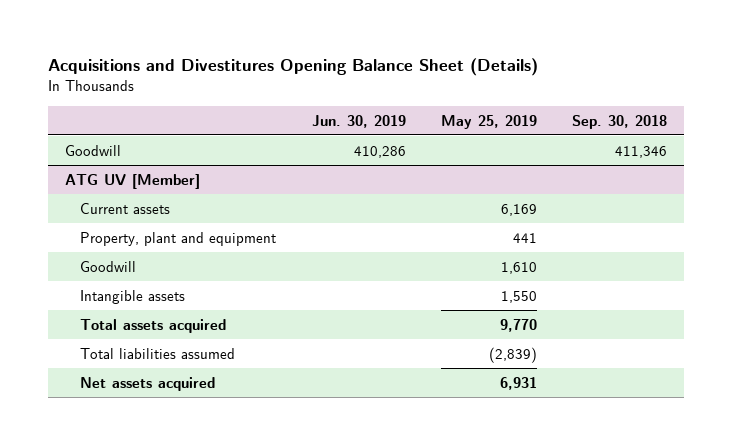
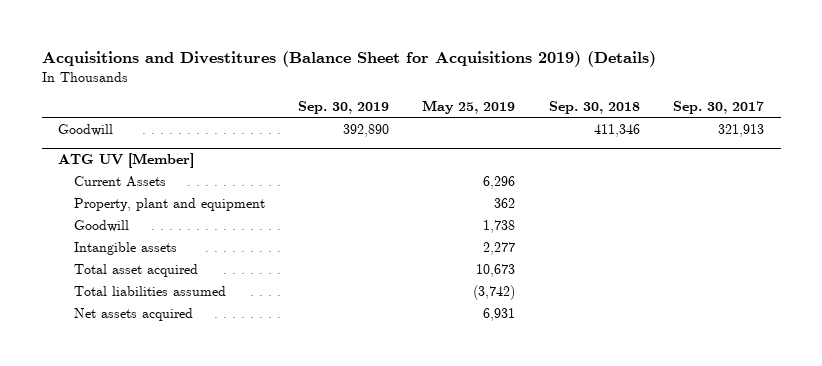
- Acquisitions and Divestitures Opening Balance Sheet (Details)
+ Acquisitions and Divestitures (Balance Sheet for Acquisitions 2019) (Details)
- | Jun. 30, 2019 | May 25, 2019 | Sep. 30, 2018
+ | Sep. 30, 2019 | May 25, 2019 | Sep. 30, 2018 | Sep. 30, 2017
@ ATG UV [Member]
- Current assets | | 6,169 |
- Property, plant and equipment | | 441 |
- Goodwill | | 1,610 |
- Intangible assets | | 1,550 |
- Total assets acquired | | 9,770 |
- Total liabilities assumed | | (2,839) |
+ Current Assets | | 6,296 | |
+ Property, plant and equipment | | 362 | |
+ Goodwill | | 1,738 | |
+ Intangible assets | | 2,277 | |
+ Total asset acquired | | 10,673 | |
+ Total liabilities assumed | | (3,742) | |

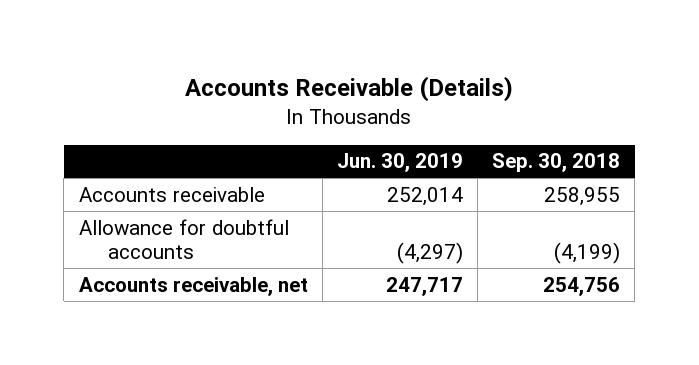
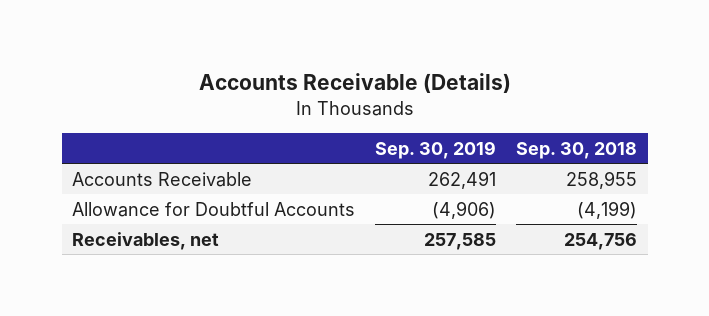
- | Jun. 30, 2019 | Sep. 30, 2018
+ | Sep. 30, 2019 | Sep. 30, 2018
- Accounts receivable | 252,014 | 258,955
- Allowance for doubtful accounts | (4,297) | (4,199)
- Accounts receivable, net | 247,717 | 254,756
+ Accounts Receivable | 262,491 | 258,955
+ Allowance for Doubtful Accounts | (4,906) | (4,199)
+ Receivables, net | 257,585 | 254,756

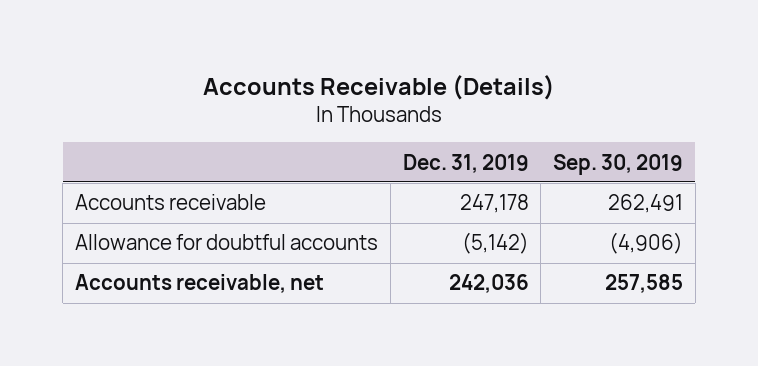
- | Sep. 30, 2019 | Sep. 30, 2018
+ | Dec. 31, 2019 | Sep. 30, 2019
- Accounts Receivable | 262,491 | 258,955
- Allowance for Doubtful Accounts | (4,906) | (4,199)
- Receivables, net | 257,585 | 254,756
+ Accounts receivable | 247,178 | 262,491
+ Allowance for doubtful accounts | (5,142) | (4,906)
+ Accounts receivable, net | 242,036 | 257,585

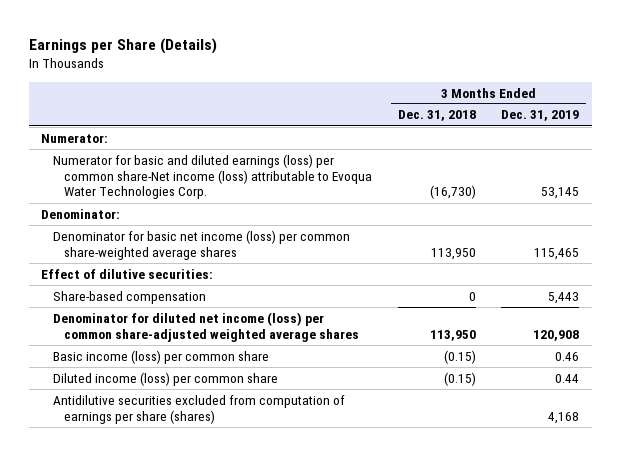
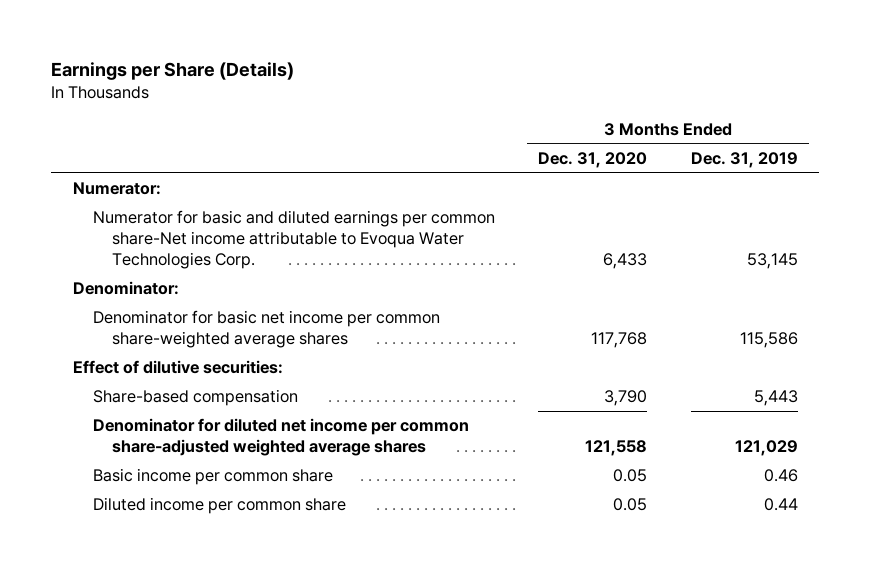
- | 3 Months Ended Dec. 31, 2018 | 3 Months Ended Dec. 31, 2019
+ | 3 Months Ended Dec. 31, 2020 | 3 Months Ended Dec. 31, 2019
- Numerator for basic and diluted earnings (loss) per common share-Net income (loss) attributable to Evoqua Water Technologies Corp. | (16,730) | 53,145
+ Numerator for basic and diluted earnings per common share-Net income attributable to Evoqua Water Technologies Corp. | 6,433 | 53,145
- Denominator for basic net income (loss) per common share-weighted average shares | 113,950 | 115,465
+ Denominator for basic net income per common share-weighted average shares | 117,768 | 115,586
- Denominator for diluted net income (loss) per common share-adjusted weighted average shares | 113,950 | 120,908
- Basic income (loss) per common share | (0.15) | 0.46
- Diluted income (loss) per common share | (0.15) | 0.44
- Antidilutive securities excluded from computation of earnings per share (shares) | | 4,168
+ Denominator for diluted net income per common share-adjusted weighted average shares | 121,558 | 121,029
+ Basic income per common share | 0.05 | 0.46
+ Diluted income per common share | 0.05 | 0.44

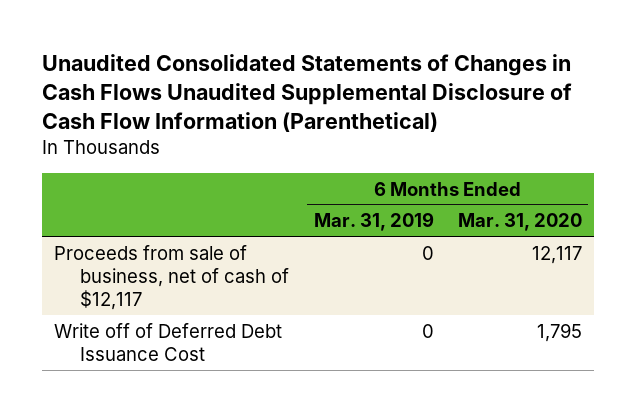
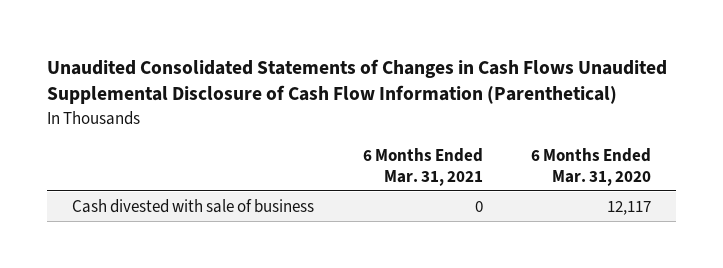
- | 6 Months Ended Mar. 31, 2019 | 6 Months Ended Mar. 31, 2020
+ | 6 Months Ended Mar. 31, 2021 | 6 Months Ended Mar. 31, 2020
- Proceeds from sale of business, net of cash of $12,117 | 0 | 12,117
- Write off of Deferred Debt Issuance Cost | 0 | 1,795
+ Cash divested with sale of business | 0 | 12,117

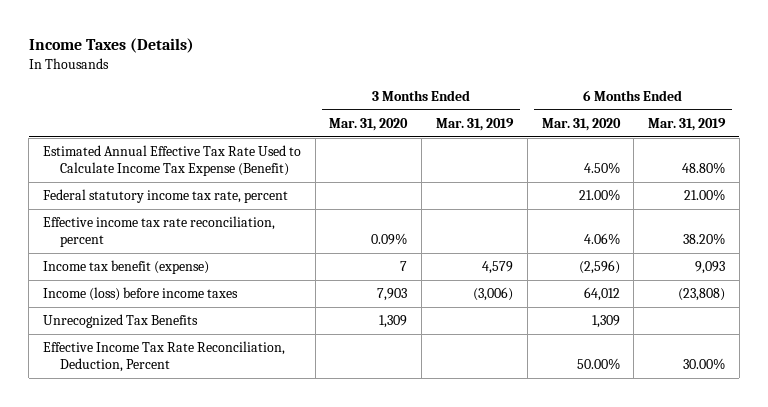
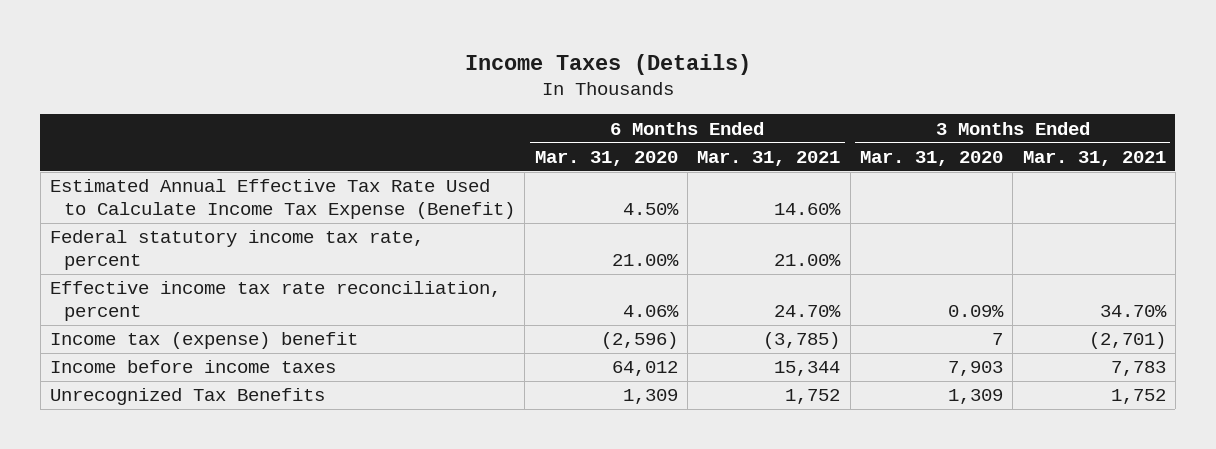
- | 3 Months Ended Mar. 31, 2020 | 3 Months Ended Mar. 31, 2019 | 6 Months Ended Mar. 31, 2020 | 6 Months Ended Mar. 31, 2019
+ | 6 Months Ended Mar. 31, 2020 | 6 Months Ended Mar. 31, 2021 | 3 Months Ended Mar. 31, 2020 | 3 Months Ended Mar. 31, 2021
- Income tax benefit (expense) | 7 | 4,579 | (2,596) | 9,093
- Income (loss) before income taxes | 7,903 | (3,006) | 64,012 | (23,808)
+ Income tax (expense) benefit | (2,596) | (3,785) | 7 | (2,701)
+ Income before income taxes | 64,012 | 15,344 | 7,903 | 7,783
- Effective Income Tax Rate Reconciliation, Deduction, Percent | | | 50.00% | 30.00%

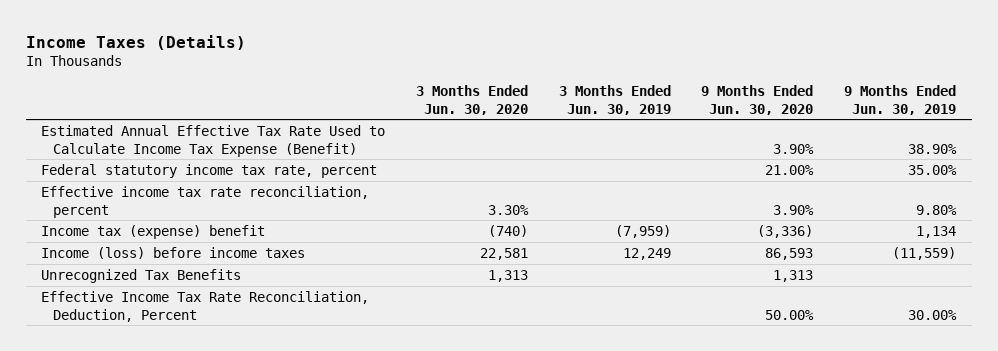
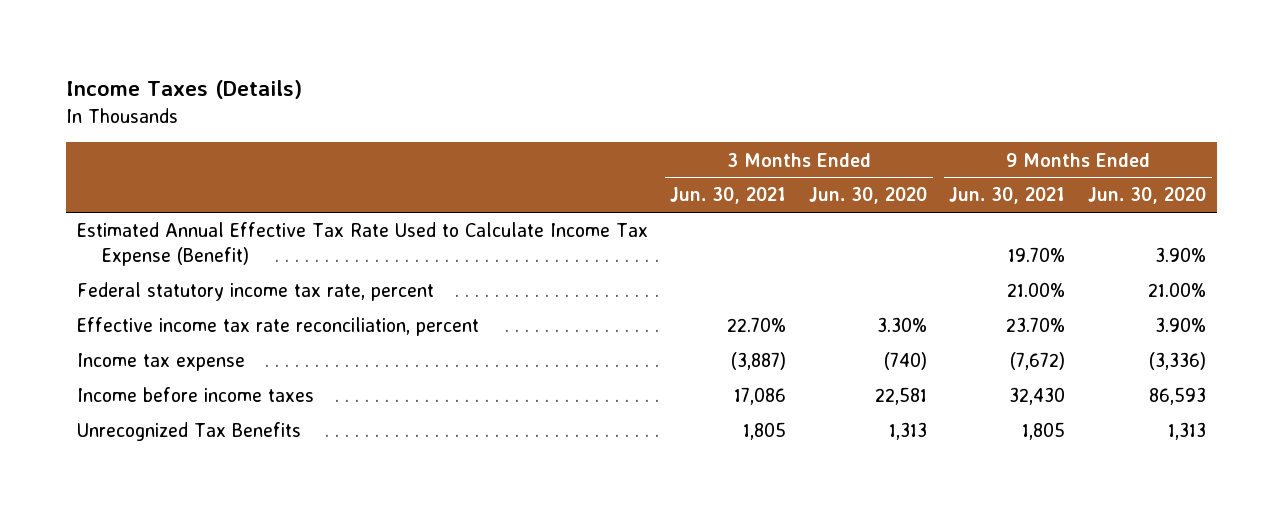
- | 3 Months Ended Jun. 30, 2020 | 3 Months Ended Jun. 30, 2019 | 9 Months Ended Jun. 30, 2020 | 9 Months Ended Jun. 30, 2019
+ | 3 Months Ended Jun. 30, 2021 | 3 Months Ended Jun. 30, 2020 | 9 Months Ended Jun. 30, 2021 | 9 Months Ended Jun. 30, 2020
- Income tax (expense) benefit | (740) | (7,959) | (3,336) | 1,134
- Income (loss) before income taxes | 22,581 | 12,249 | 86,593 | (11,559)
+ Income tax expense | (3,887) | (740) | (7,672) | (3,336)
+ Income before income taxes | 17,086 | 22,581 | 32,430 | 86,593
- Effective Income Tax Rate Reconciliation, Deduction, Percent | | | 50.00% | 30.00%

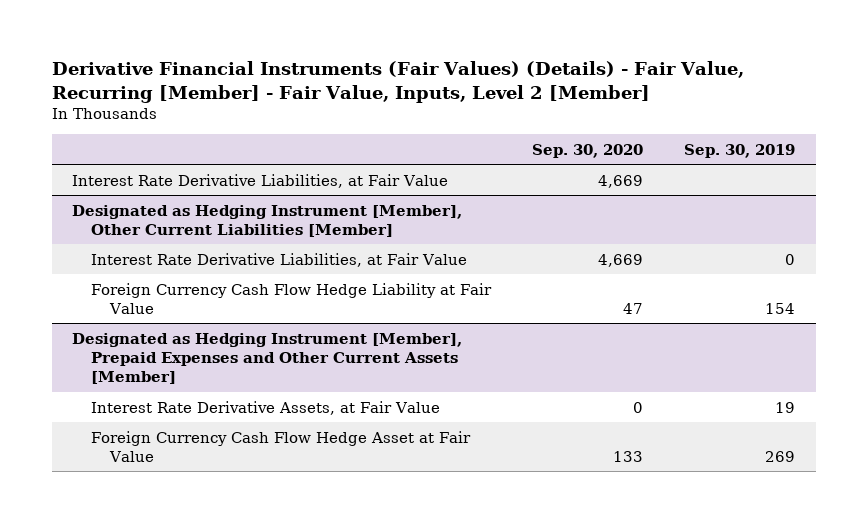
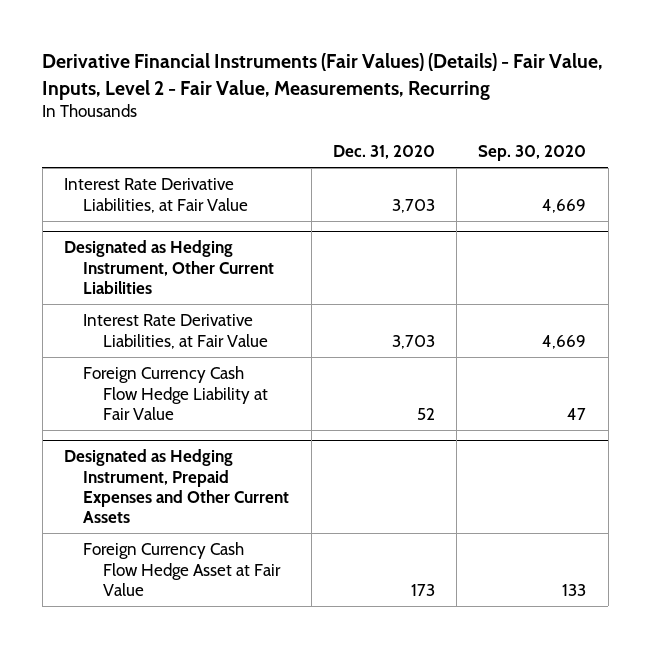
- Derivative Financial Instruments (Fair Values) (Details) - Fair Value, Recurring [Member] - Fair Value, Inputs, Level 2 [Member]
+ Derivative Financial Instruments (Fair Values) (Details) - Fair Value, Inputs, Level 2 - Fair Value, Measurements, Recurring
- | Sep. 30, 2020 | Sep. 30, 2019
+ | Dec. 31, 2020 | Sep. 30, 2020
- Designated as Hedging Instrument [Member], Other Current Liabilities [Member]
+ Designated as Hedging Instrument, Other Current Liabilities
- Designated as Hedging Instrument [Member], Prepaid Expenses and Other Current Assets [Member]
- Interest Rate Derivative Assets, at Fair Value | 0 | 19
+ Designated as Hedging Instrument, Prepaid Expenses and Other Current Assets

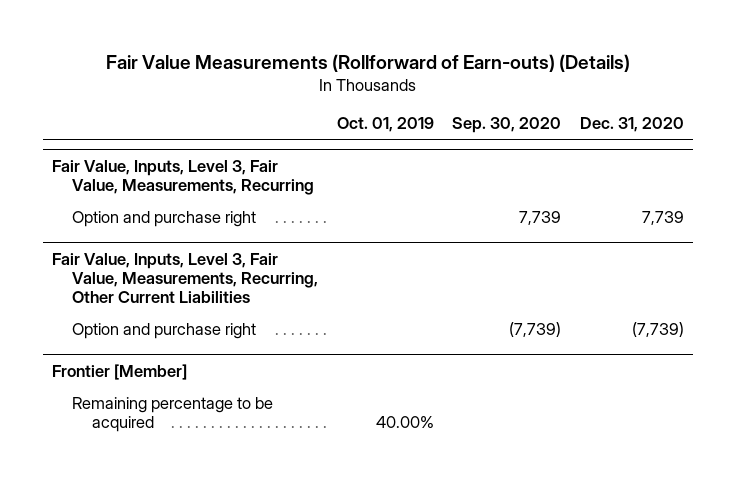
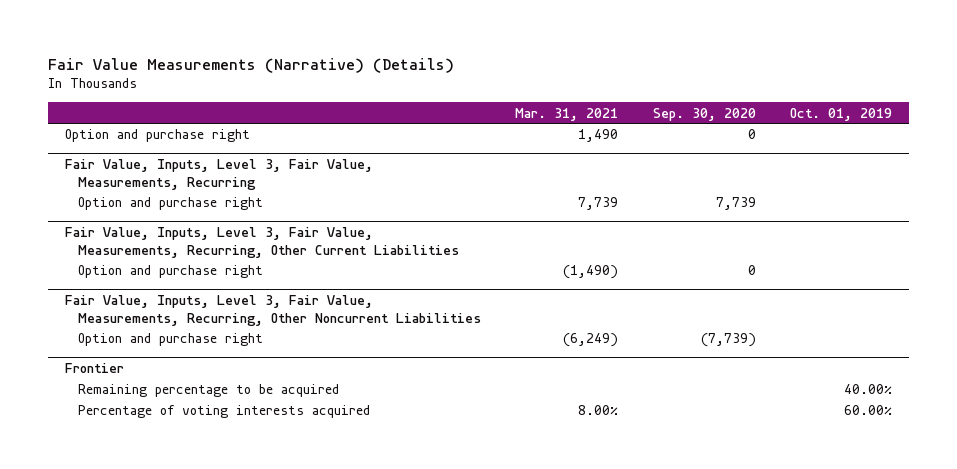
- Fair Value Measurements (Rollforward of Earn-outs) (Details)
+ Fair Value Measurements (Narrative) (Details)
- | Oct. 01, 2019 | Sep. 30, 2020 | Dec. 31, 2020
+ | Mar. 31, 2021 | Sep. 30, 2020 | Oct. 01, 2019
+ Option and purchase right | 1,490 | 0 |
@ Fair Value, Inputs, Level 3, Fair Value, Measurements, Recurring, Other Current Liabilities
+ Option and purchase right | (1,490) | 0 |
+ Fair Value, Inputs, Level 3, Fair Value, Measurements, Recurring, Other Noncurrent Liabilities
- Frontier [Member]
+ Frontier
+ Percentage of voting interests acquired | 8.00% | | 60.00%

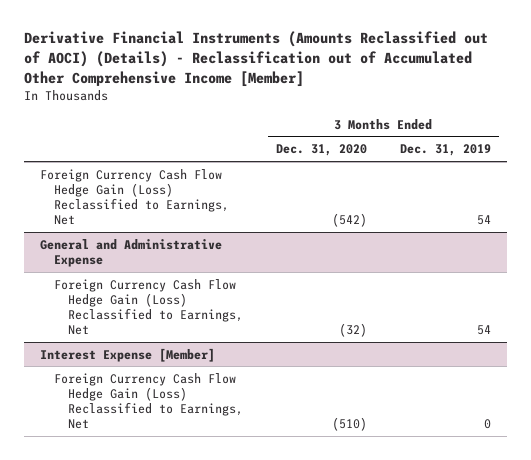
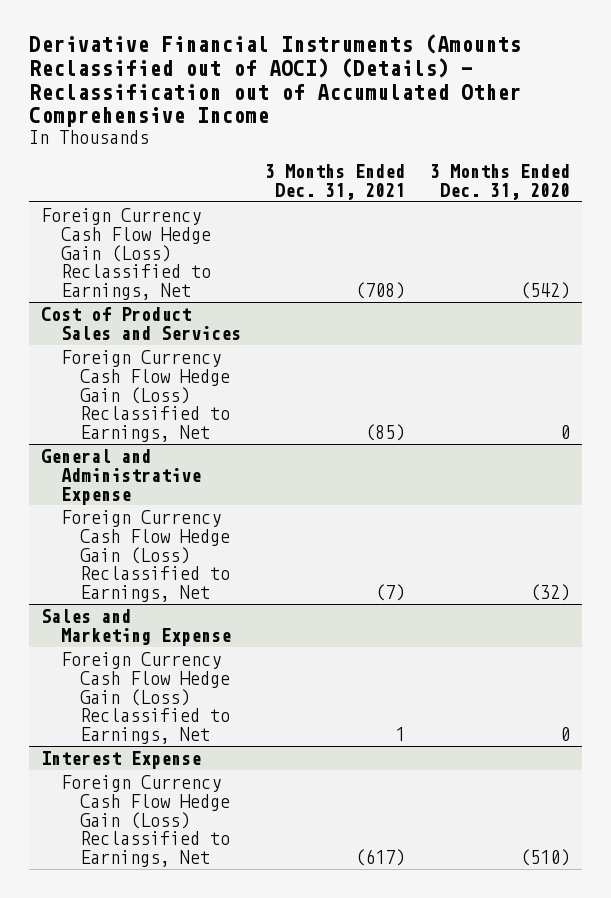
- Derivative Financial Instruments (Amounts Reclassified out of AOCI) (Details) - Reclassification out of Accumulated Other Comprehensive Income [Member]
+ Derivative Financial Instruments (Amounts Reclassified out of AOCI) (Details) - Reclassification out of Accumulated Other Comprehensive Income
- | 3 Months Ended Dec. 31, 2020 | 3 Months Ended Dec. 31, 2019
+ | 3 Months Ended Dec. 31, 2021 | 3 Months Ended Dec. 31, 2020
+ Cost of Product Sales and Services
+ Foreign Currency Cash Flow Hedge Gain (Loss) Reclassified to Earnings, Net | (85) | 0
- Interest Expense [Member]
+ Sales and Marketing Expense
+ Foreign Currency Cash Flow Hedge Gain (Loss) Reclassified to Earnings, Net | 1 | 0
+ Interest Expense

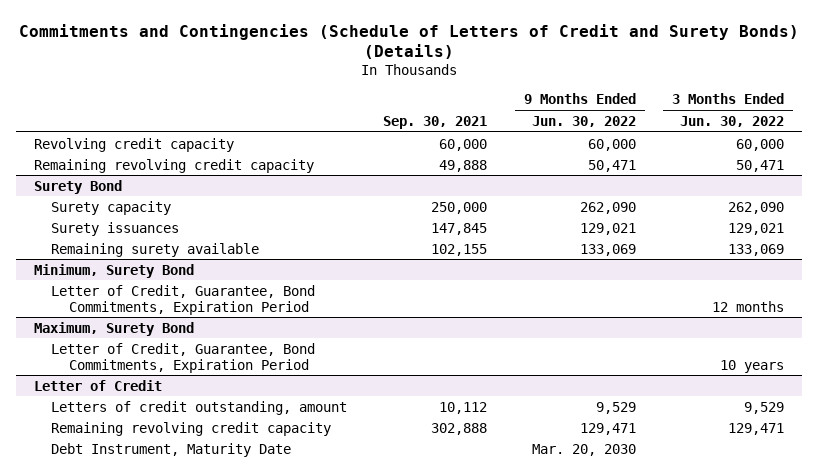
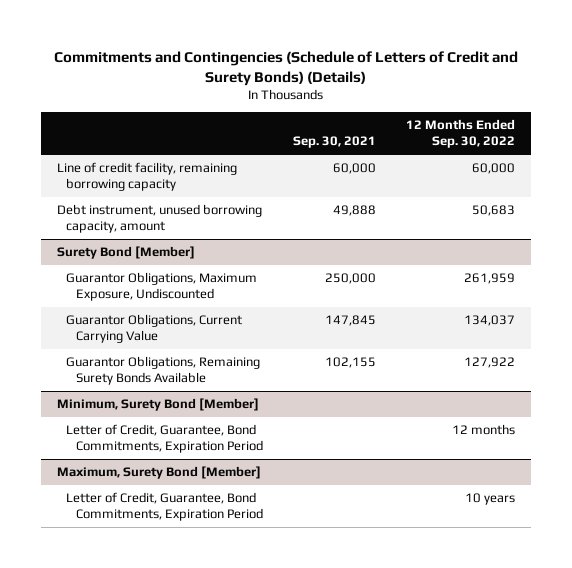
- | Sep. 30, 2021 | 9 Months Ended Jun. 30, 2022 | 3 Months Ended Jun. 30, 2022
+ | Sep. 30, 2021 | 12 Months Ended Sep. 30, 2022
- Revolving credit capacity | 60,000 | 60,000 | 60,000
- Remaining revolving credit capacity | 49,888 | 50,471 | 50,471
- Surety Bond
- Surety capacity | 250,000 | 262,090 | 262,090
- Surety issuances | 147,845 | 129,021 | 129,021
- Remaining surety available | 102,155 | 133,069 | 133,069
- Minimum, Surety Bond
+ Line of credit facility, remaining borrowing capacity | 60,000 | 60,000
+ Debt instrument, unused borrowing capacity, amount | 49,888 | 50,683
+ Surety Bond [Member]
+ Guarantor Obligations, Maximum Exposure, Undiscounted | 250,000 | 261,959
+ Guarantor Obligations, Current Carrying Value | 147,845 | 134,037
+ Guarantor Obligations, Remaining Surety Bonds Available | 102,155 | 127,922
+ Minimum, Surety Bond [Member]
- Maximum, Surety Bond
+ Maximum, Surety Bond [Member]
- Letter of Credit
- Letters of credit outstanding, amount | 10,112 | 9,529 | 9,529
- Remaining revolving credit capacity | 302,888 | 129,471 | 129,471
- Debt Instrument, Maturity Date | | Mar. 20, 2030 |

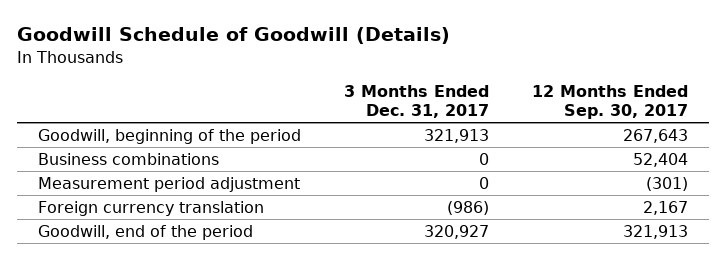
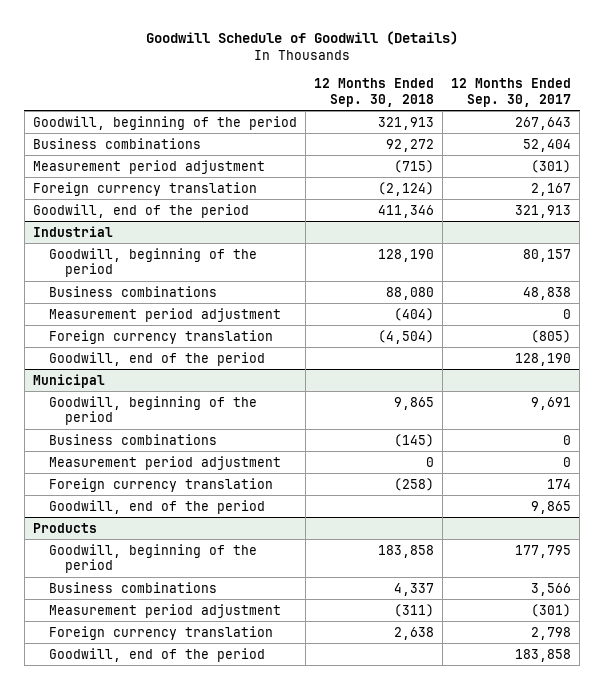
- | 3 Months Ended Dec. 31, 2017 | 12 Months Ended Sep. 30, 2017
+ | 12 Months Ended Sep. 30, 2018 | 12 Months Ended Sep. 30, 2017
+ Industrial
+ Goodwill, beginning of the period | 128,190 | 80,157
+ Business combinations | 88,080 | 48,838
+ Measurement period adjustment | (404) | 0
+ Foreign currency translation | (4,504) | (805)
+ Goodwill, end of the period | | 128,190
+ Municipal
+ Goodwill, beginning of the period | 9,865 | 9,691
+ Business combinations | (145) | 0
+ Measurement period adjustment | 0 | 0
+ Foreign currency translation | (258) | 174
+ Goodwill, end of the period | | 9,865
+ Products
+ Goodwill, beginning of the period | 183,858 | 177,795
+ Business combinations | 4,337 | 3,566
+ Measurement period adjustment | (311) | (301)
+ Foreign currency translation | 2,638 | 2,798
+ Goodwill, end of the period | | 183,858

